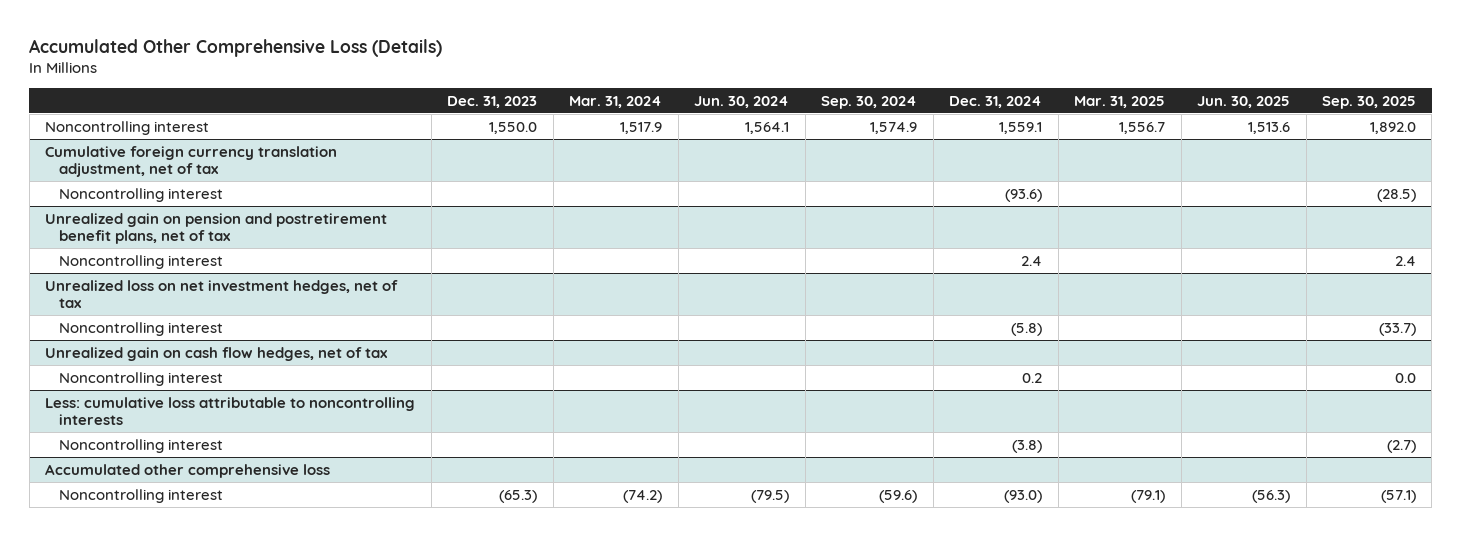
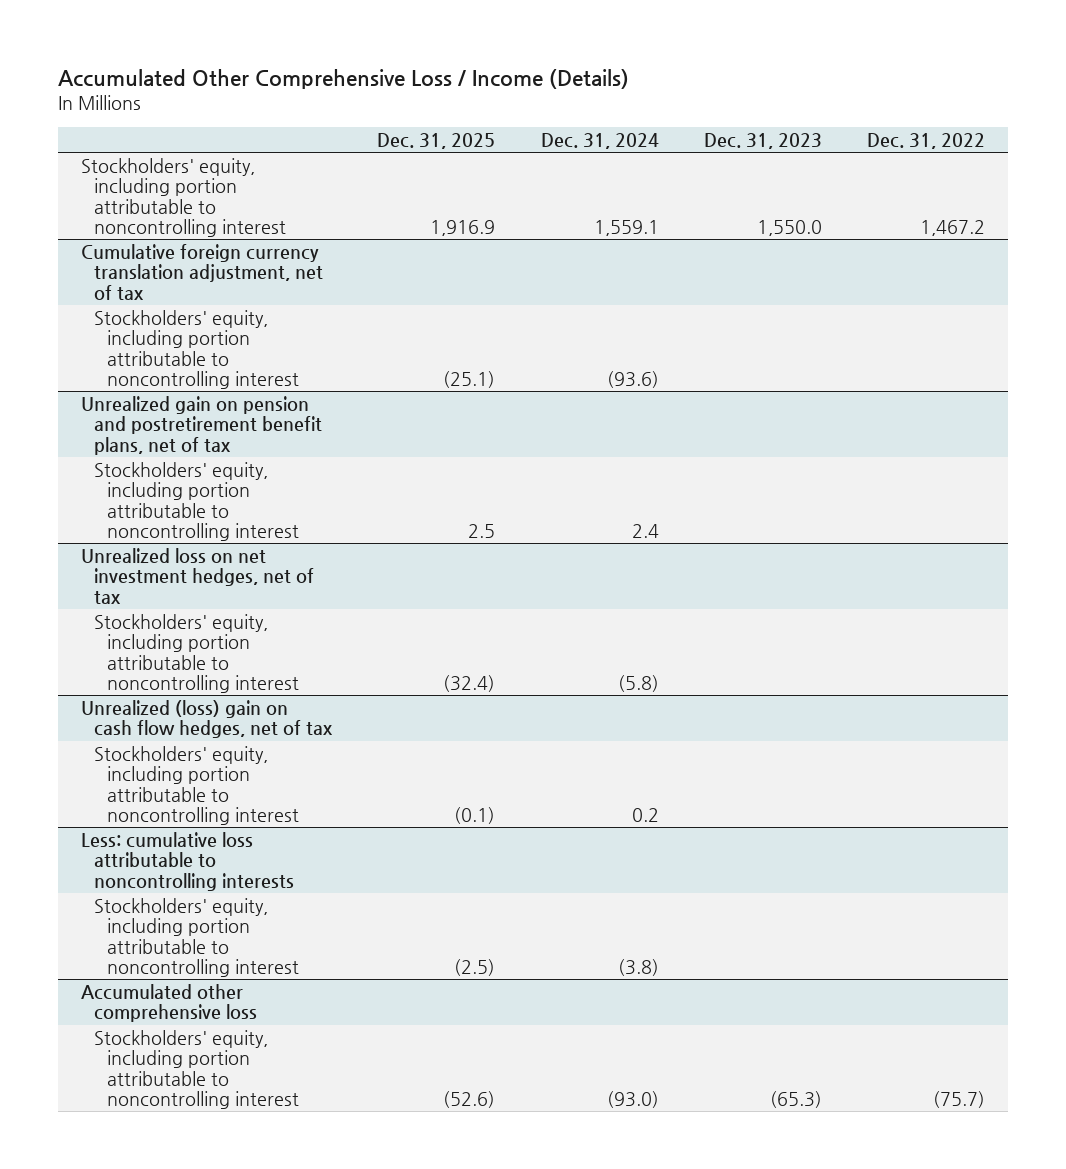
- Accumulated Other Comprehensive Loss (Details)
+ Accumulated Other Comprehensive Loss / Income (Details)
- | Dec. 31, 2023 | Mar. 31, 2024 | Jun. 30, 2024 | Sep. 30, 2024 | Dec. 31, 2024 | Mar. 31, 2025 | Jun. 30, 2025 | Sep. 30, 2025
+ | Dec. 31, 2025 | Dec. 31, 2024 | Dec. 31, 2023 | Dec. 31, 2022
- Noncontrolling interest | 1,550.0 | 1,517.9 | 1,564.1 | 1,574.9 | 1,559.1 | 1,556.7 | 1,513.6 | 1,892.0
+ Stockholders' equity, including portion attributable to noncontrolling interest | 1,916.9 | 1,559.1 | 1,550.0 | 1,467.2
@ Cumulative foreign currency translation adjustment, net of tax
- Noncontrolling interest | | | | | (93.6) | | | (28.5)
+ Stockholders' equity, including portion attributable to noncontrolling interest | (25.1) | (93.6) | |
@ Unrealized gain on pension and postretirement benefit plans, net of tax
- Noncontrolling interest | | | | | 2.4 | | | 2.4
+ Stockholders' equity, including portion attributable to noncontrolling interest | 2.5 | 2.4 | |
@ Unrealized loss on net investment hedges, net of tax
- Noncontrolling interest | | | | | (5.8) | | | (33.7)
- Unrealized gain on cash flow hedges, net of tax
- Noncontrolling interest | | | | | 0.2 | | | 0.0
@ Unrealized loss on net investment hedges, net of tax
+ Stockholders' equity, including portion attributable to noncontrolling interest | (32.4) | (5.8) | |
+ Unrealized (loss) gain on cash flow hedges, net of tax
+ Stockholders' equity, including portion attributable to noncontrolling interest | (0.1) | 0.2 | |
@ Less: cumulative loss attributable to noncontrolling interests
- Noncontrolling interest | | | | | (3.8) | | | (2.7)
+ Stockholders' equity, including portion attributable to noncontrolling interest | (2.5) | (3.8) | |
@ Accumulated other comprehensive loss
- Noncontrolling interest | (65.3) | (74.2) | (79.5) | (59.6) | (93.0) | (79.1) | (56.3) | (57.1)
+ Stockholders' equity, including portion attributable to noncontrolling interest | (52.6) | (93.0) | (65.3) | (75.7)

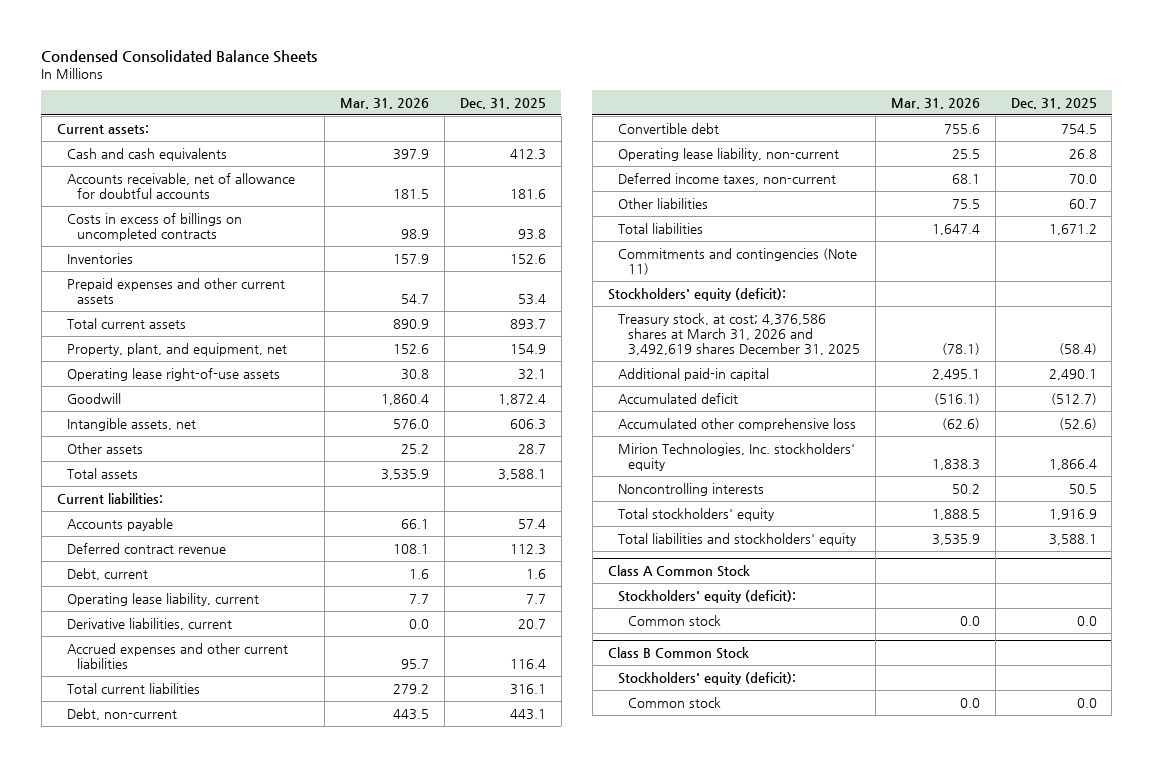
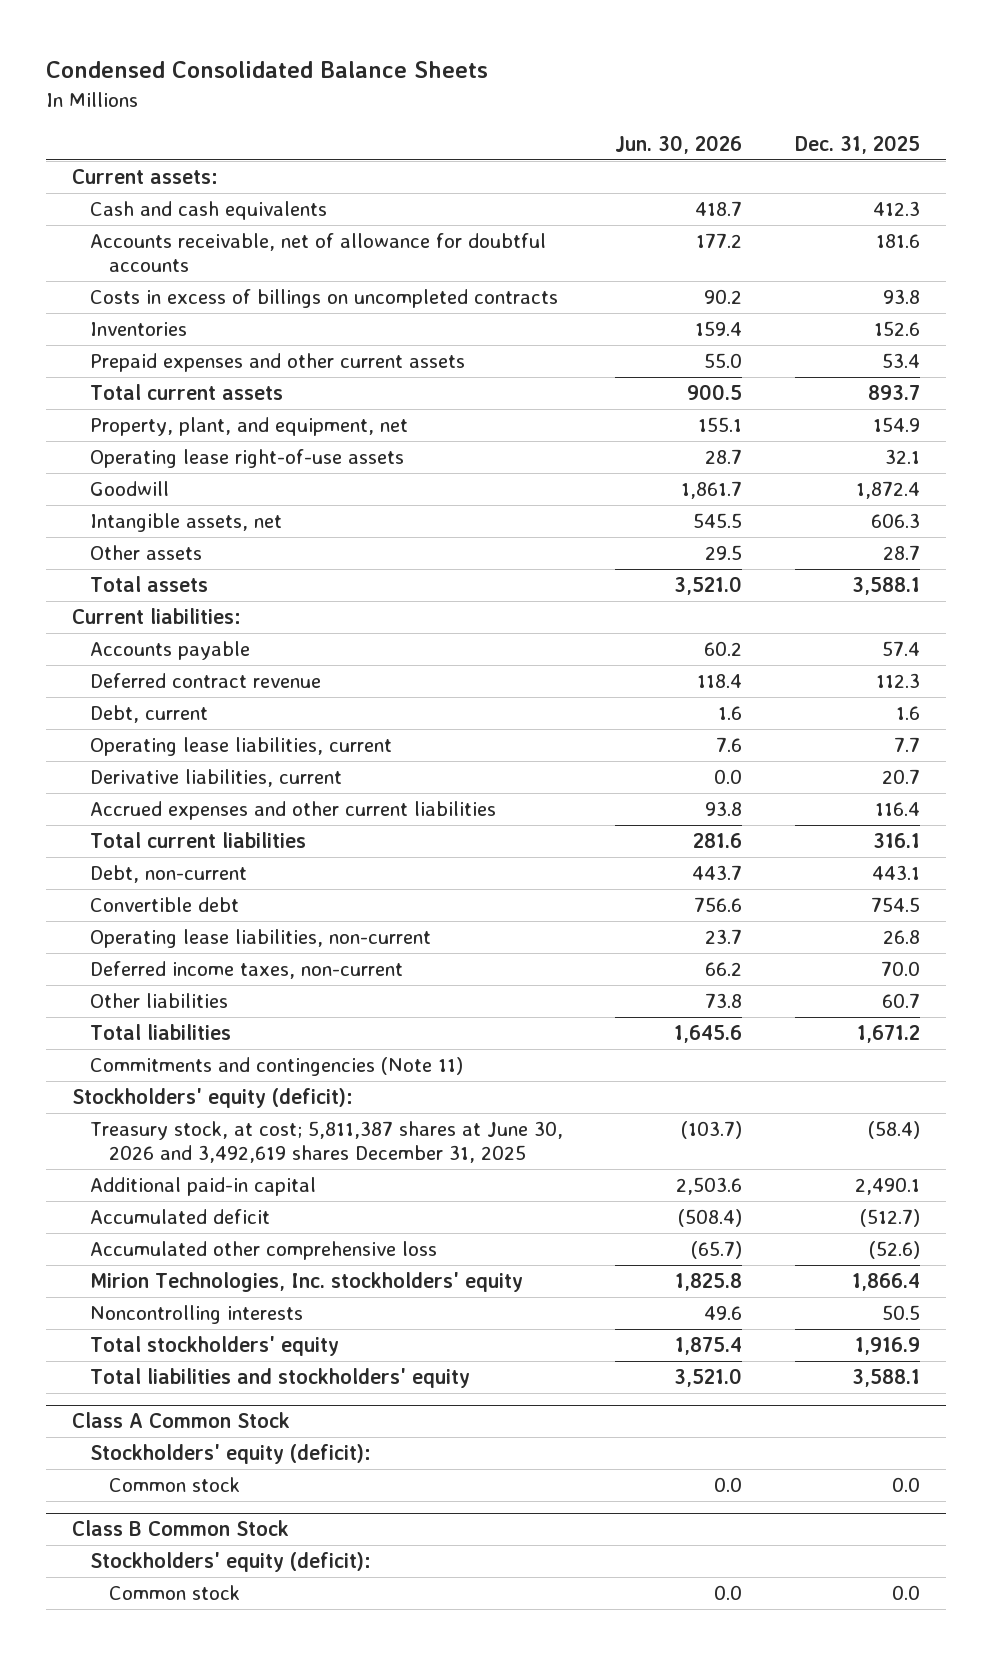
- | Mar. 31, 2026 | Dec. 31, 2025
+ | Jun. 30, 2026 | Dec. 31, 2025
- Operating lease liability, current | 7.7 | 7.7
+ Operating lease liabilities, current | 7.6 | 7.7
- Operating lease liability, non-current | 25.5 | 26.8
+ Operating lease liabilities, non-current | 23.7 | 26.8
- Treasury stock, at cost; 4,376,586 shares at March 31, 2026 and 3,492,619 shares December 31, 2025 | (78.1) | (58.4)
+ Treasury stock, at cost; 5,811,387 shares at June 30, 2026 and 3,492,619 shares December 31, 2025 | (103.7) | (58.4)

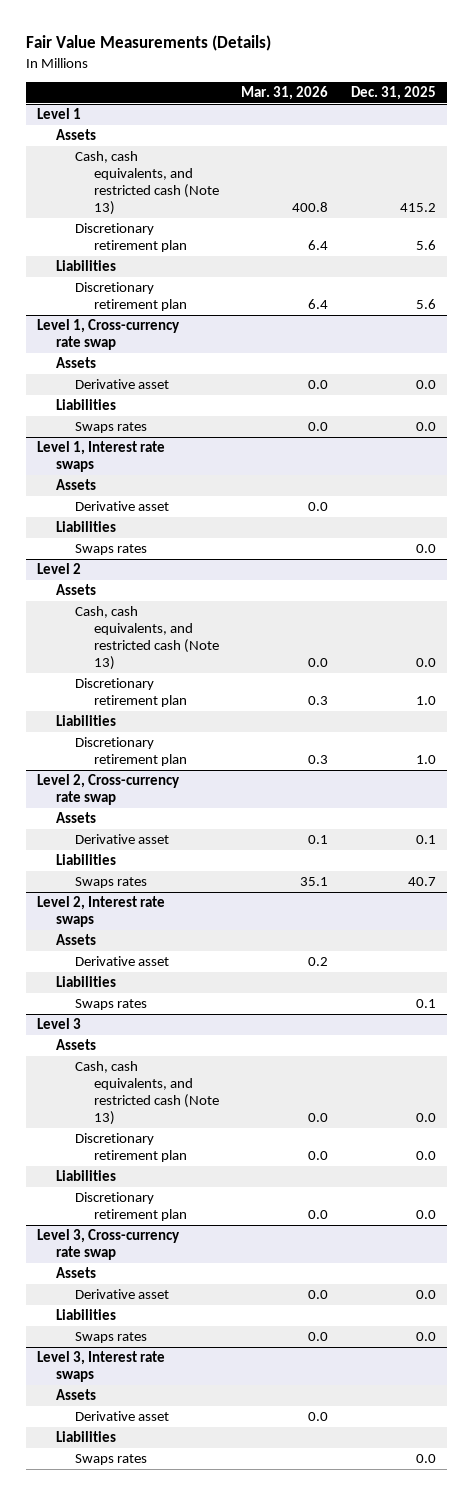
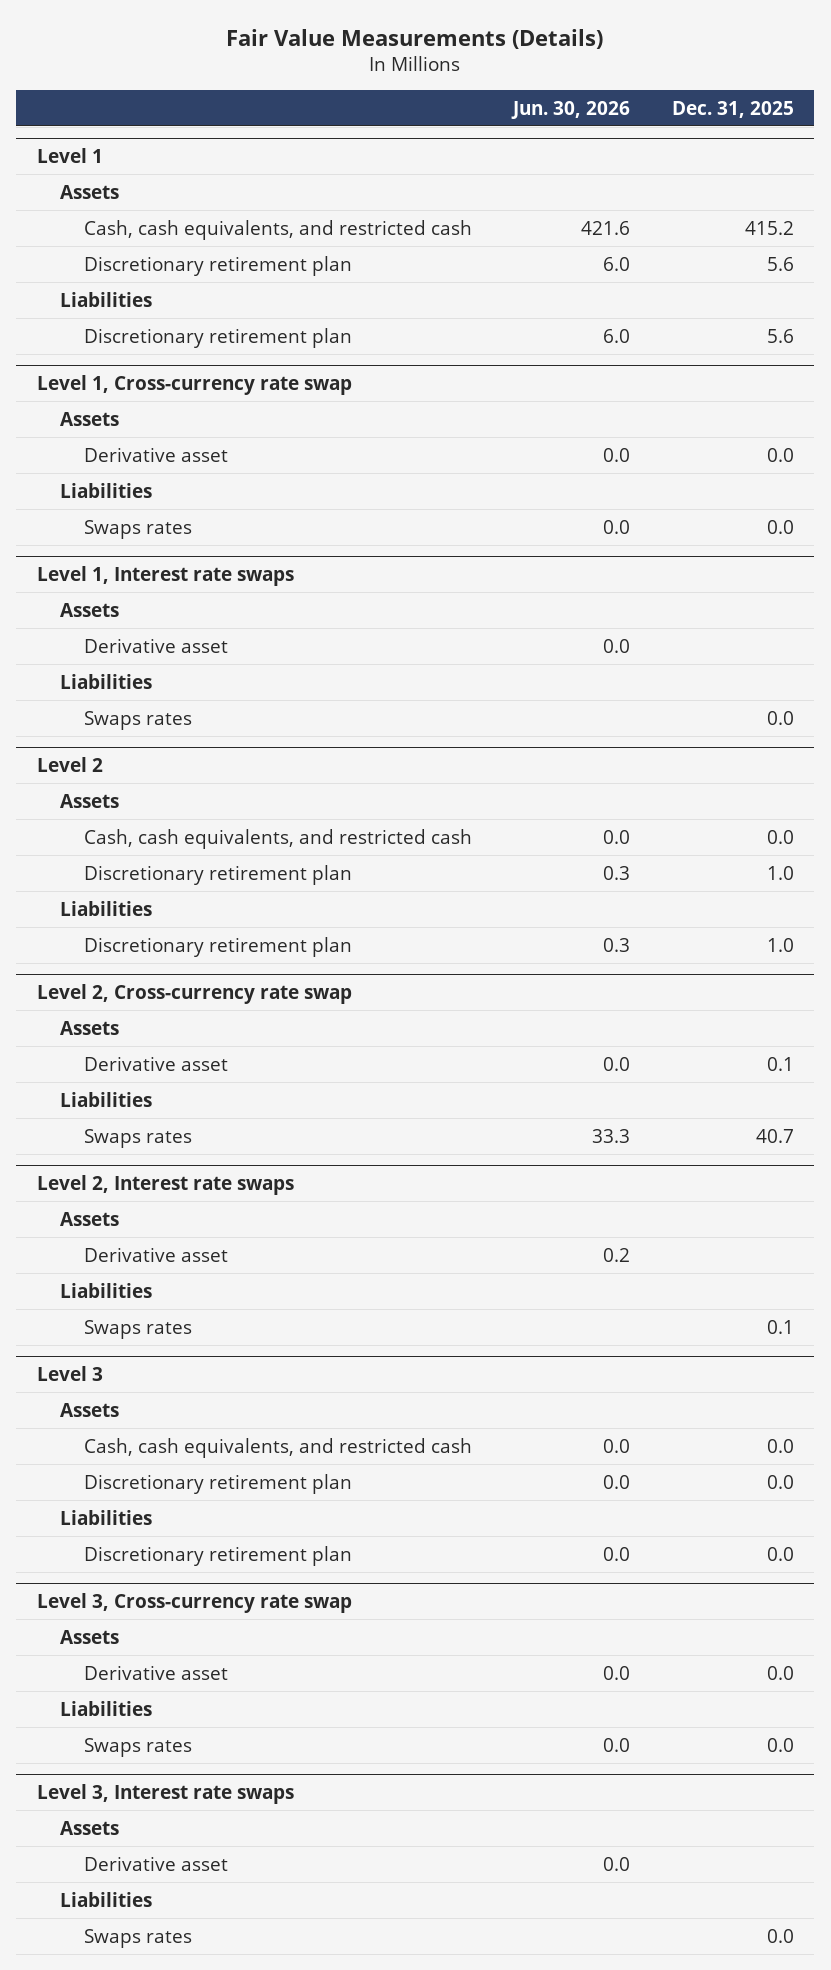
- | Mar. 31, 2026 | Dec. 31, 2025
+ | Jun. 30, 2026 | Dec. 31, 2025
@ Level 1
- Cash, cash equivalents, and restricted cash (Note 13) | 400.8 | 415.2
+ Cash, cash equivalents, and restricted cash | 421.6 | 415.2
@ Level 2
- Cash, cash equivalents, and restricted cash (Note 13) | 0.0 | 0.0
+ Cash, cash equivalents, and restricted cash | 0.0 | 0.0
@ Level 3
- Cash, cash equivalents, and restricted cash (Note 13) | 0.0 | 0.0
+ Cash, cash equivalents, and restricted cash | 0.0 | 0.0

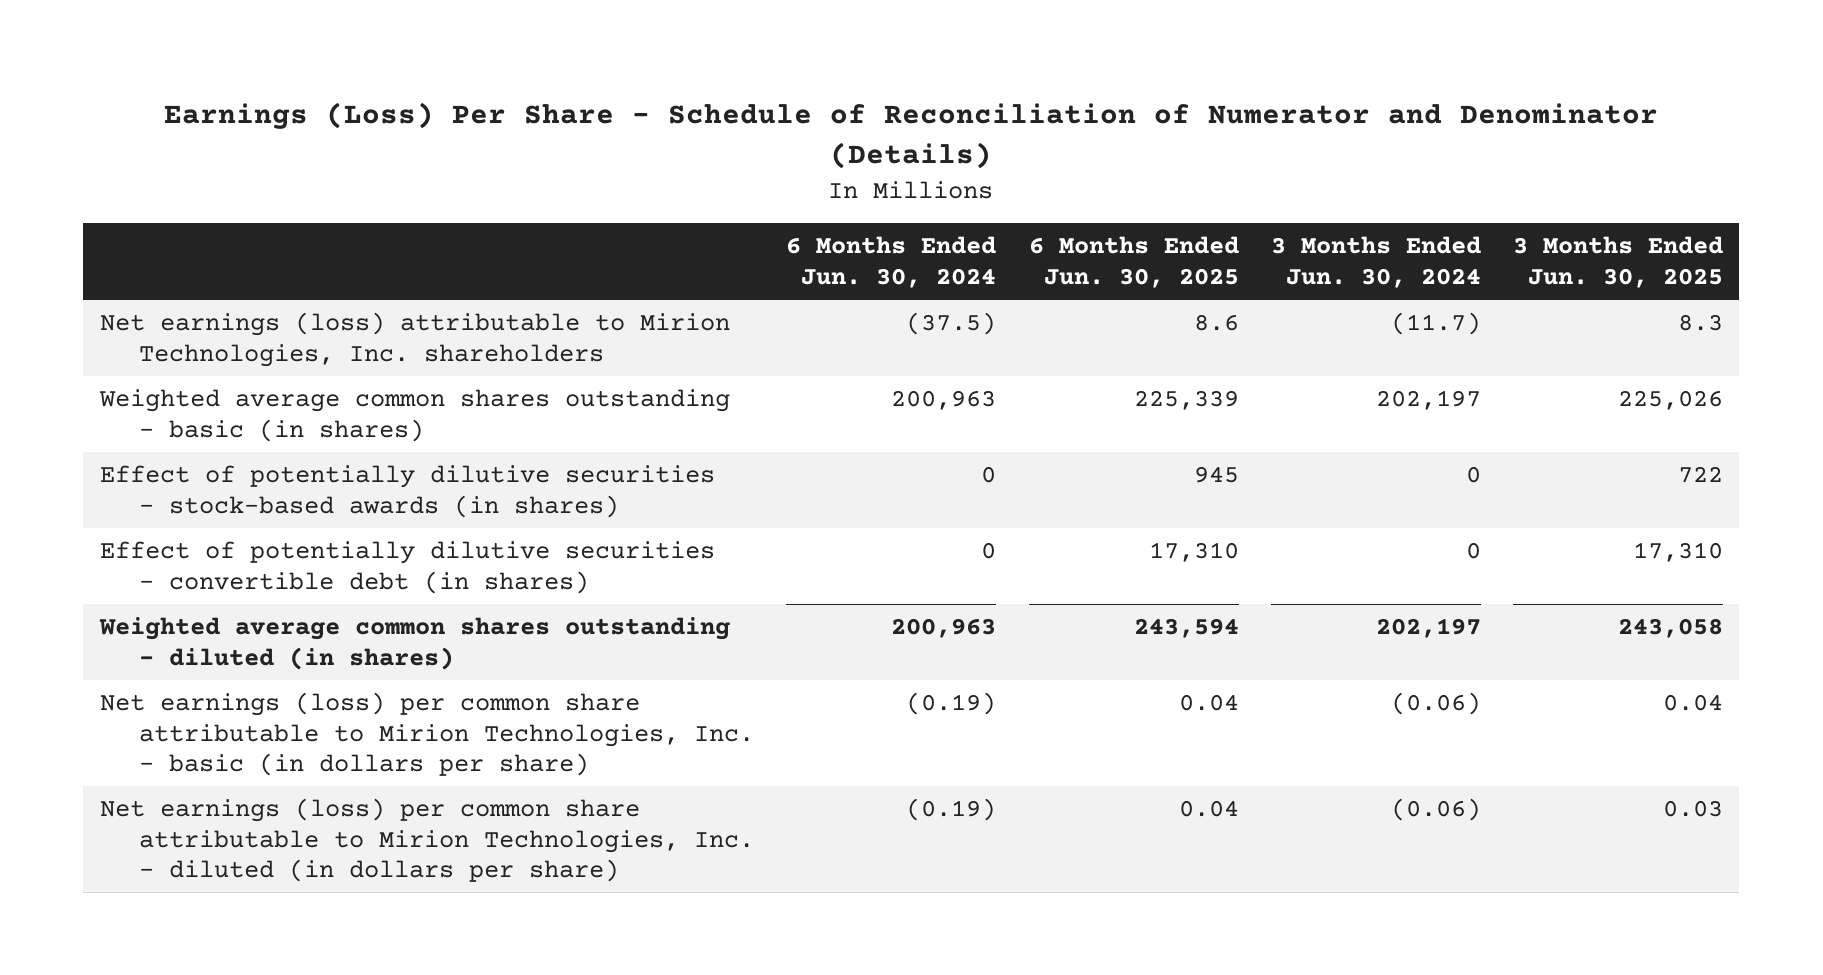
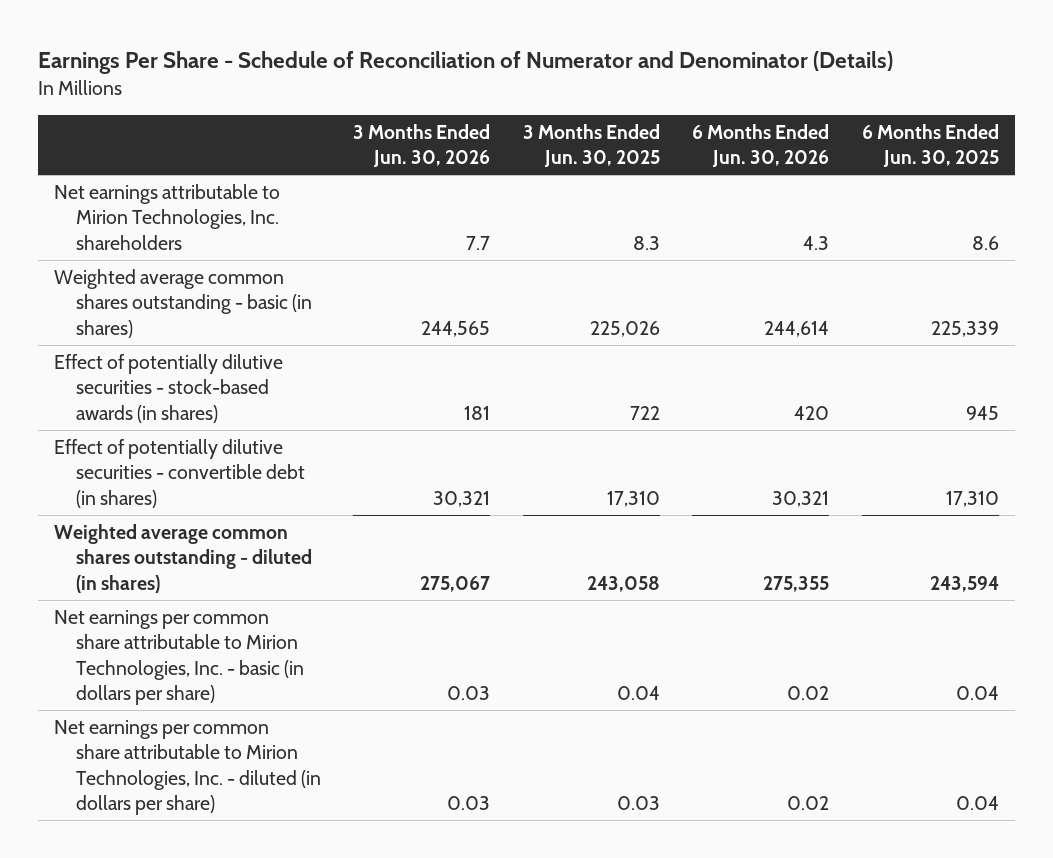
- Earnings (Loss) Per Share - Schedule of Reconciliation of Numerator and Denominator (Details)
+ Earnings Per Share - Schedule of Reconciliation of Numerator and Denominator (Details)
- | 6 Months Ended Jun. 30, 2024 | 6 Months Ended Jun. 30, 2025 | 3 Months Ended Jun. 30, 2024 | 3 Months Ended Jun. 30, 2025
+ | 3 Months Ended Jun. 30, 2026 | 3 Months Ended Jun. 30, 2025 | 6 Months Ended Jun. 30, 2026 | 6 Months Ended Jun. 30, 2025
- Net earnings (loss) attributable to Mirion Technologies, Inc. shareholders | (37.5) | 8.6 | (11.7) | 8.3
+ Net earnings attributable to Mirion Technologies, Inc. shareholders | 7.7 | 8.3 | 4.3 | 8.6
- Net earnings (loss) per common share attributable to Mirion Technologies, Inc. - basic (in dollars per share) | (0.19) | 0.04 | (0.06) | 0.04
- Net earnings (loss) per common share attributable to Mirion Technologies, Inc. - diluted (in dollars per share) | (0.19) | 0.04 | (0.06) | 0.03
+ Net earnings per common share attributable to Mirion Technologies, Inc. - basic (in dollars per share) | 0.03 | 0.04 | 0.02 | 0.04
+ Net earnings per common share attributable to Mirion Technologies, Inc. - diluted (in dollars per share) | 0.03 | 0.03 | 0.02 | 0.04

